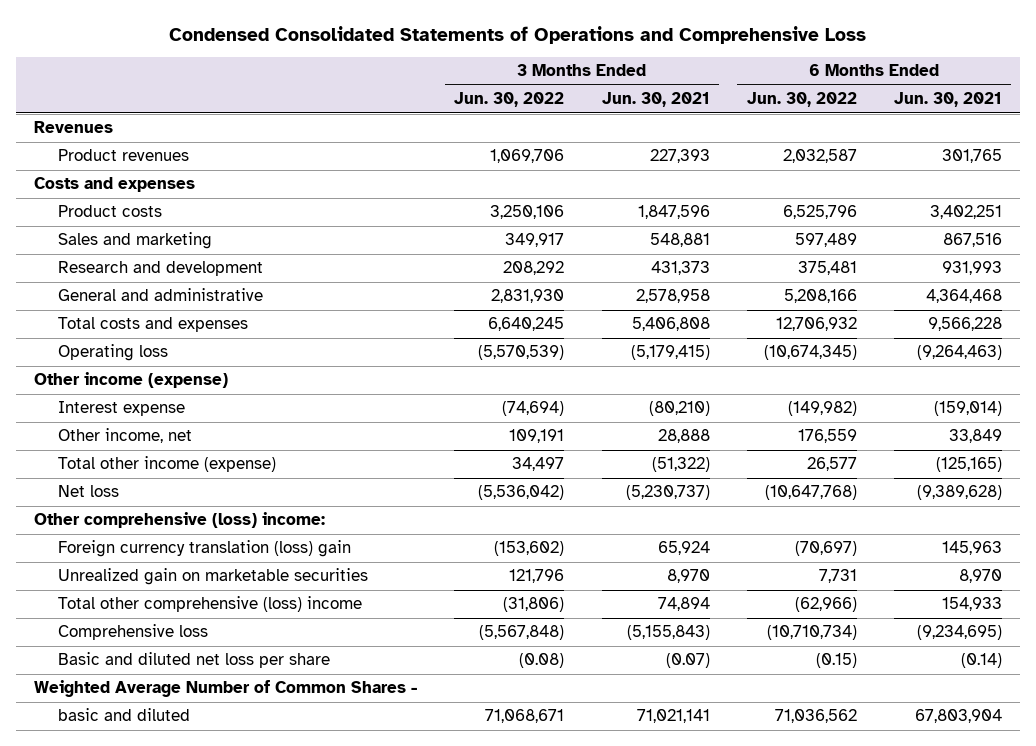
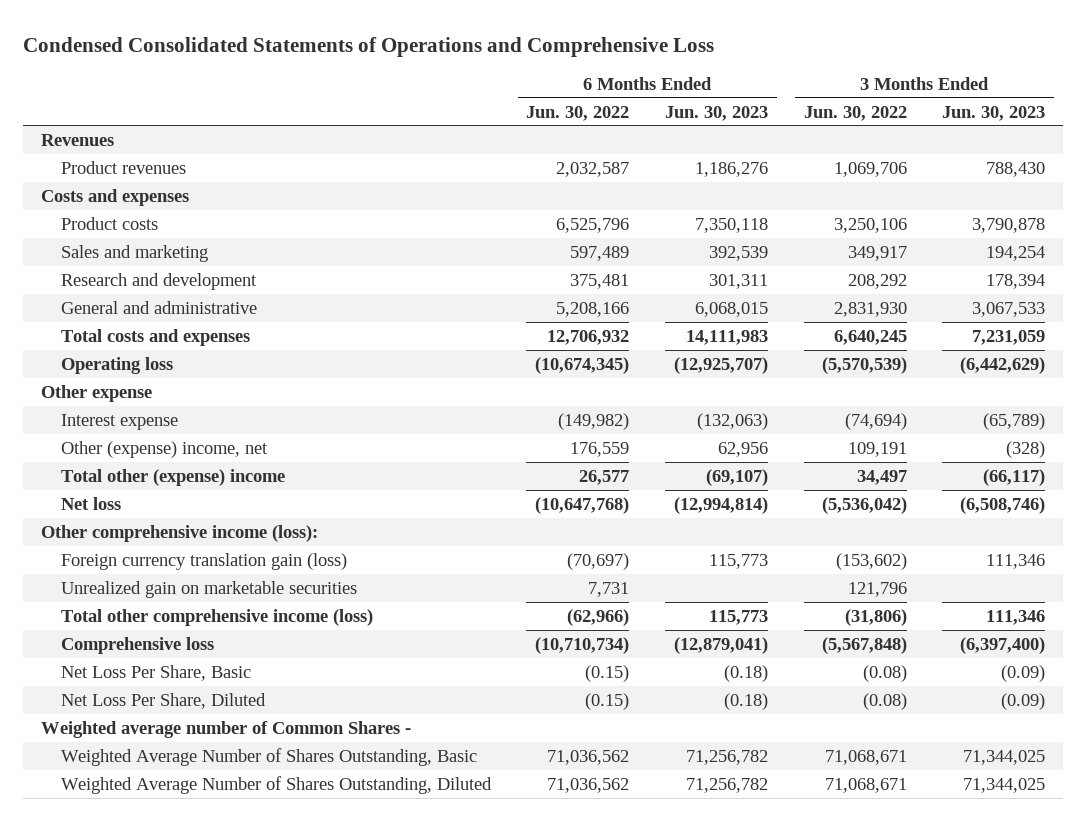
- | 3 Months Ended Jun. 30, 2022 | 3 Months Ended Jun. 30, 2021 | 6 Months Ended Jun. 30, 2022 | 6 Months Ended Jun. 30, 2021
+ | 6 Months Ended Jun. 30, 2022 | 6 Months Ended Jun. 30, 2023 | 3 Months Ended Jun. 30, 2022 | 3 Months Ended Jun. 30, 2023
- Other income (expense)
+ Other expense
- Other income, net | 109,191 | 28,888 | 176,559 | 33,849
- Total other income (expense) | 34,497 | (51,322) | 26,577 | (125,165)
+ Other (expense) income, net | 176,559 | 62,956 | 109,191 | (328)
+ Total other (expense) income | 26,577 | (69,107) | 34,497 | (66,117)
- Other comprehensive (loss) income:
- Foreign currency translation (loss) gain | (153,602) | 65,924 | (70,697) | 145,963
+ Other comprehensive income (loss):
+ Foreign currency translation gain (loss) | (70,697) | 115,773 | (153,602) | 111,346
- Total other comprehensive (loss) income | (31,806) | 74,894 | (62,966) | 154,933
+ Total other comprehensive income (loss) | (62,966) | 115,773 | (31,806) | 111,346
- Basic and diluted net loss per share | (0.08) | (0.07) | (0.15) | (0.14)
- Weighted Average Number of Common Shares -
- basic and diluted | 71,068,671 | 71,021,141 | 71,036,562 | 67,803,904
+ Net Loss Per Share, Basic | (0.15) | (0.18) | (0.08) | (0.09)
+ Net Loss Per Share, Diluted | (0.15) | (0.18) | (0.08) | (0.09)
+ Weighted average number of Common Shares -
+ Weighted Average Number of Shares Outstanding, Basic | 71,036,562 | 71,256,782 | 71,068,671 | 71,344,025
+ Weighted Average Number of Shares Outstanding, Diluted | 71,036,562 | 71,256,782 | 71,068,671 | 71,344,025

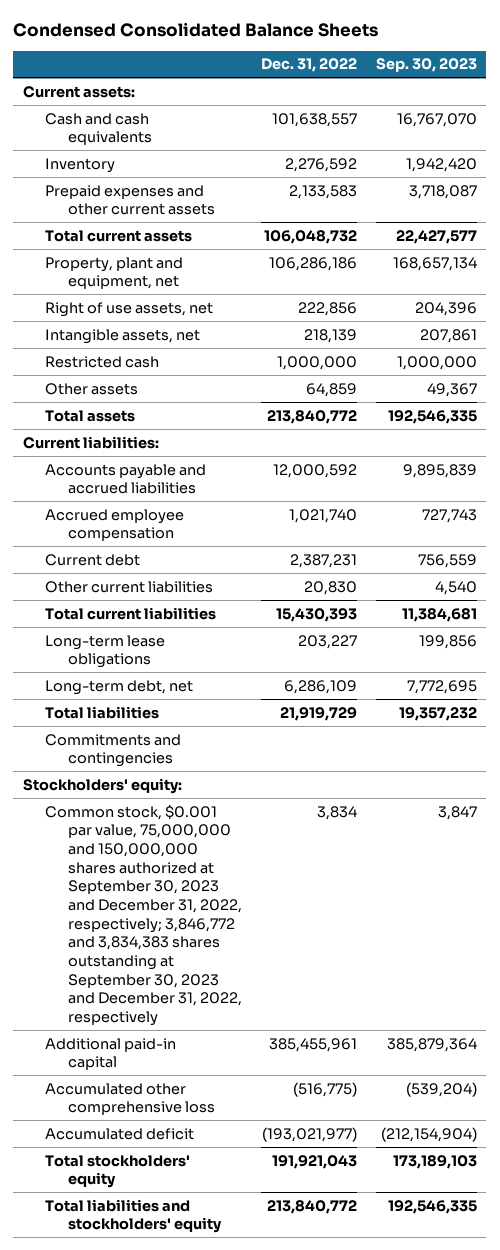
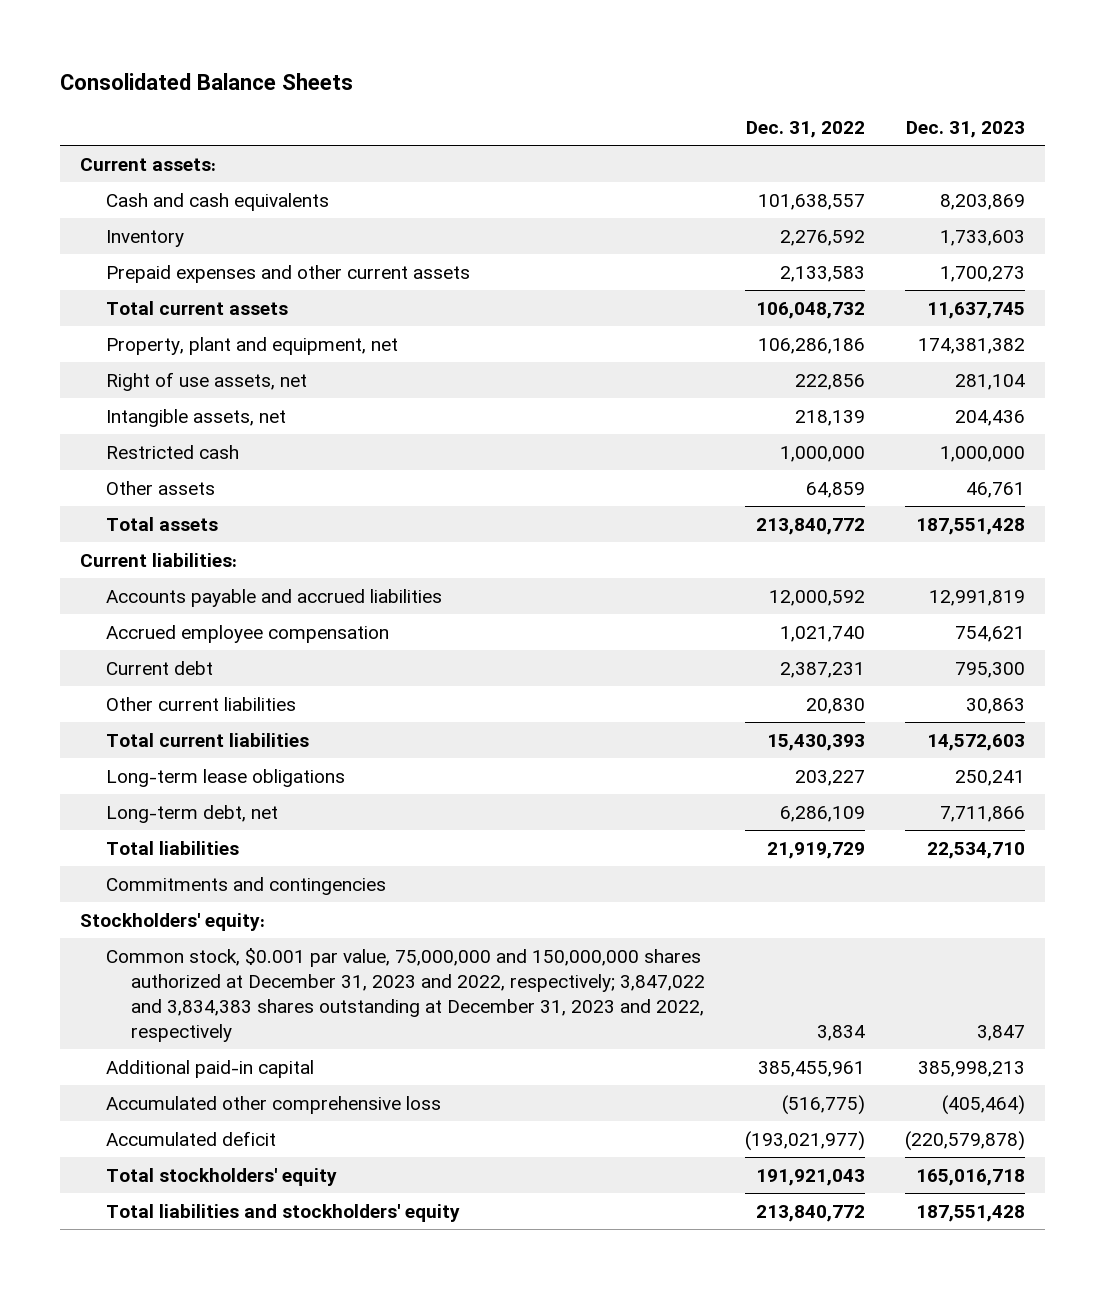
- Condensed Consolidated Balance Sheets
+ Consolidated Balance Sheets
- | Dec. 31, 2022 | Sep. 30, 2023
+ | Dec. 31, 2022 | Dec. 31, 2023
- Common stock, $0.001 par value, 75,000,000 and 150,000,000 shares authorized at September 30, 2023 and December 31, 2022, respectively; 3,846,772 and 3,834,383 shares outstanding at September 30, 2023 and December 31, 2022, respectively | 3,834 | 3,847
+ Common stock, $0.001 par value, 75,000,000 and 150,000,000 shares authorized at December 31, 2023 and 2022, respectively; 3,847,022 and 3,834,383 shares outstanding at December 31, 2023 and 2022, respectively | 3,834 | 3,847

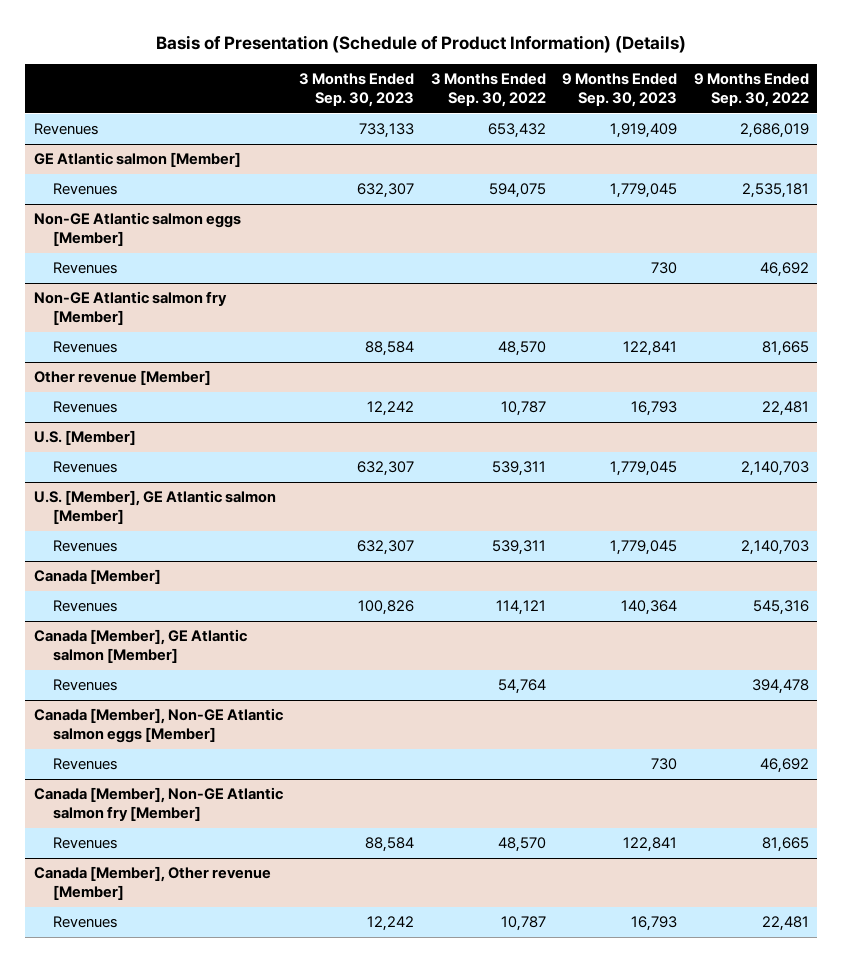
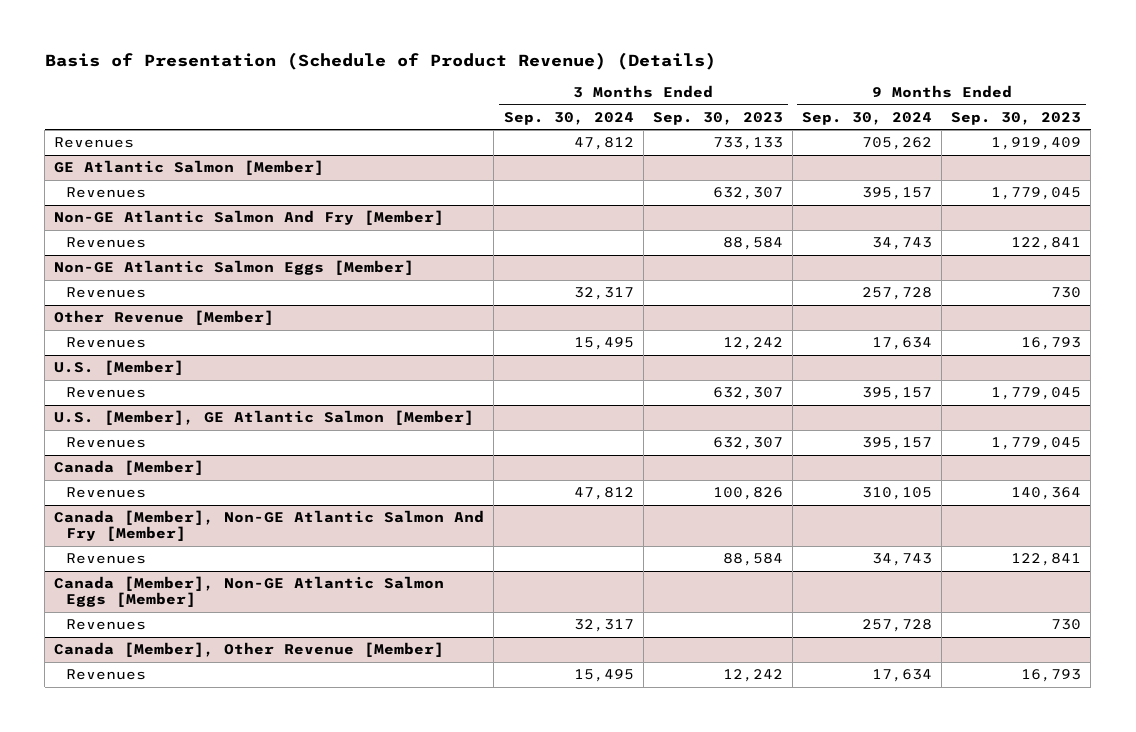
- Basis of Presentation (Schedule of Product Information) (Details)
+ Basis of Presentation (Schedule of Product Revenue) (Details)
- | 3 Months Ended Sep. 30, 2023 | 3 Months Ended Sep. 30, 2022 | 9 Months Ended Sep. 30, 2023 | 9 Months Ended Sep. 30, 2022
+ | 3 Months Ended Sep. 30, 2024 | 3 Months Ended Sep. 30, 2023 | 9 Months Ended Sep. 30, 2024 | 9 Months Ended Sep. 30, 2023
- GE Atlantic salmon [Member]
+ GE Atlantic Salmon [Member]
- Non-GE Atlantic salmon eggs [Member]
- Revenues | | | 730 | 46,692
- Non-GE Atlantic salmon fry [Member]
+ Non-GE Atlantic Salmon And Fry [Member]
- Other revenue [Member]
+ Non-GE Atlantic Salmon Eggs [Member]
+ Revenues | 32,317 | | 257,728 | 730
+ Other Revenue [Member]
- U.S. [Member], GE Atlantic salmon [Member]
+ U.S. [Member], GE Atlantic Salmon [Member]
- Canada [Member], GE Atlantic salmon [Member]
- Revenues | | 54,764 | | 394,478
- Canada [Member], Non-GE Atlantic salmon eggs [Member]
- Revenues | | | 730 | 46,692
- Canada [Member], Non-GE Atlantic salmon fry [Member]
+ Canada [Member], Non-GE Atlantic Salmon And Fry [Member]
- Canada [Member], Other revenue [Member]
+ Canada [Member], Non-GE Atlantic Salmon Eggs [Member]
+ Revenues | 32,317 | | 257,728 | 730
+ Canada [Member], Other Revenue [Member]

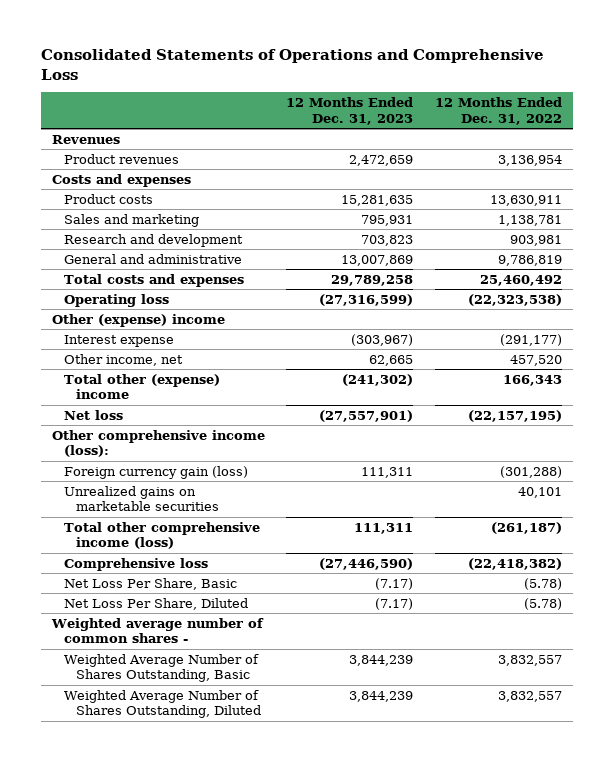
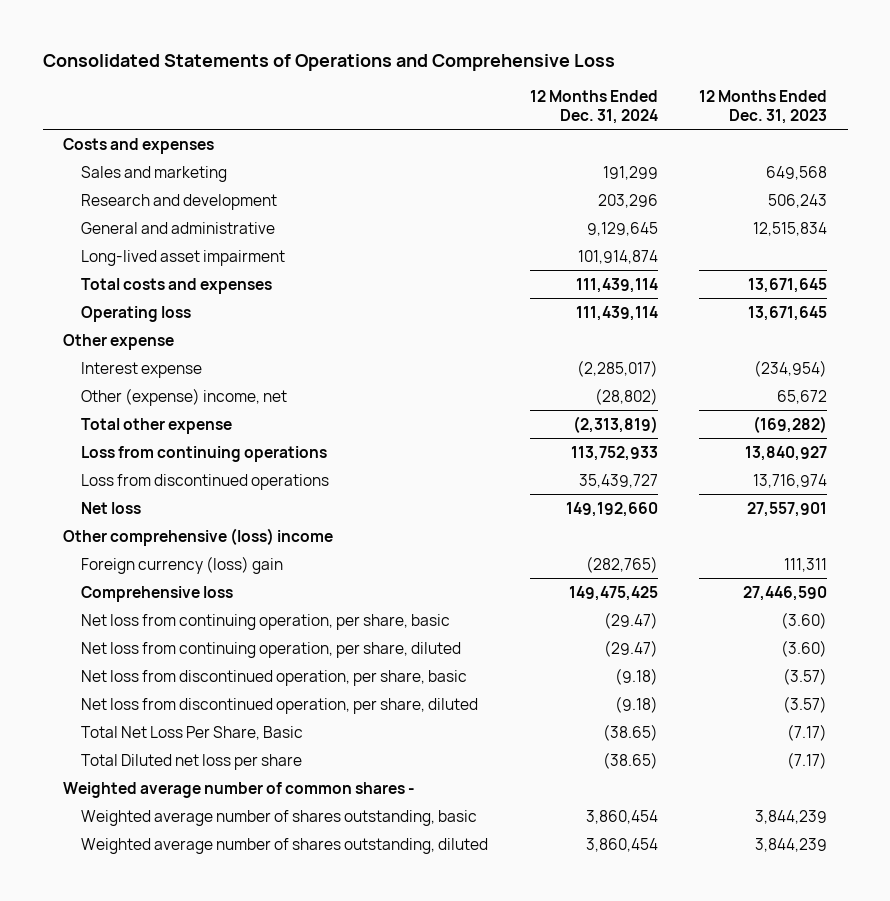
- | 12 Months Ended Dec. 31, 2023 | 12 Months Ended Dec. 31, 2022
+ | 12 Months Ended Dec. 31, 2024 | 12 Months Ended Dec. 31, 2023
- Revenues
- Product revenues | 2,472,659 | 3,136,954
- Product costs | 15,281,635 | 13,630,911
- Sales and marketing | 795,931 | 1,138,781
- Research and development | 703,823 | 903,981
- General and administrative | 13,007,869 | 9,786,819
- Total costs and expenses | 29,789,258 | 25,460,492
- Operating loss | (27,316,599) | (22,323,538)
- Other (expense) income
- Interest expense | (303,967) | (291,177)
- Other income, net | 62,665 | 457,520
- Total other (expense) income | (241,302) | 166,343
- Net loss | (27,557,901) | (22,157,195)
- Other comprehensive income (loss):
- Foreign currency gain (loss) | 111,311 | (301,288)
- Unrealized gains on marketable securities | | 40,101
- Total other comprehensive income (loss) | 111,311 | (261,187)
- Comprehensive loss | (27,446,590) | (22,418,382)
- Net Loss Per Share, Basic | (7.17) | (5.78)
- Net Loss Per Share, Diluted | (7.17) | (5.78)
+ Sales and marketing | 191,299 | 649,568
+ Research and development | 203,296 | 506,243
+ General and administrative | 9,129,645 | 12,515,834
+ Long-lived asset impairment | 101,914,874 |
+ Total costs and expenses | 111,439,114 | 13,671,645
+ Operating loss | 111,439,114 | 13,671,645
+ Other expense
+ Interest expense | (2,285,017) | (234,954)
+ Other (expense) income, net | (28,802) | 65,672
+ Total other expense | (2,313,819) | (169,282)
+ Loss from continuing operations | 113,752,933 | 13,840,927
+ Loss from discontinued operations | 35,439,727 | 13,716,974
+ Net loss | 149,192,660 | 27,557,901
+ Other comprehensive (loss) income
+ Foreign currency (loss) gain | (282,765) | 111,311
+ Comprehensive loss | 149,475,425 | 27,446,590
+ Net loss from continuing operation, per share, basic | (29.47) | (3.60)
+ Net loss from continuing operation, per share, diluted | (29.47) | (3.60)
+ Net loss from discontinued operation, per share, basic | (9.18) | (3.57)
+ Net loss from discontinued operation, per share, diluted | (9.18) | (3.57)
+ Total Net Loss Per Share, Basic | (38.65) | (7.17)
+ Total Diluted net loss per share | (38.65) | (7.17)
- Weighted Average Number of Shares Outstanding, Basic | 3,844,239 | 3,832,557
- Weighted Average Number of Shares Outstanding, Diluted | 3,844,239 | 3,832,557
+ Weighted average number of shares outstanding, basic | 3,860,454 | 3,844,239
+ Weighted average number of shares outstanding, diluted | 3,860,454 | 3,844,239

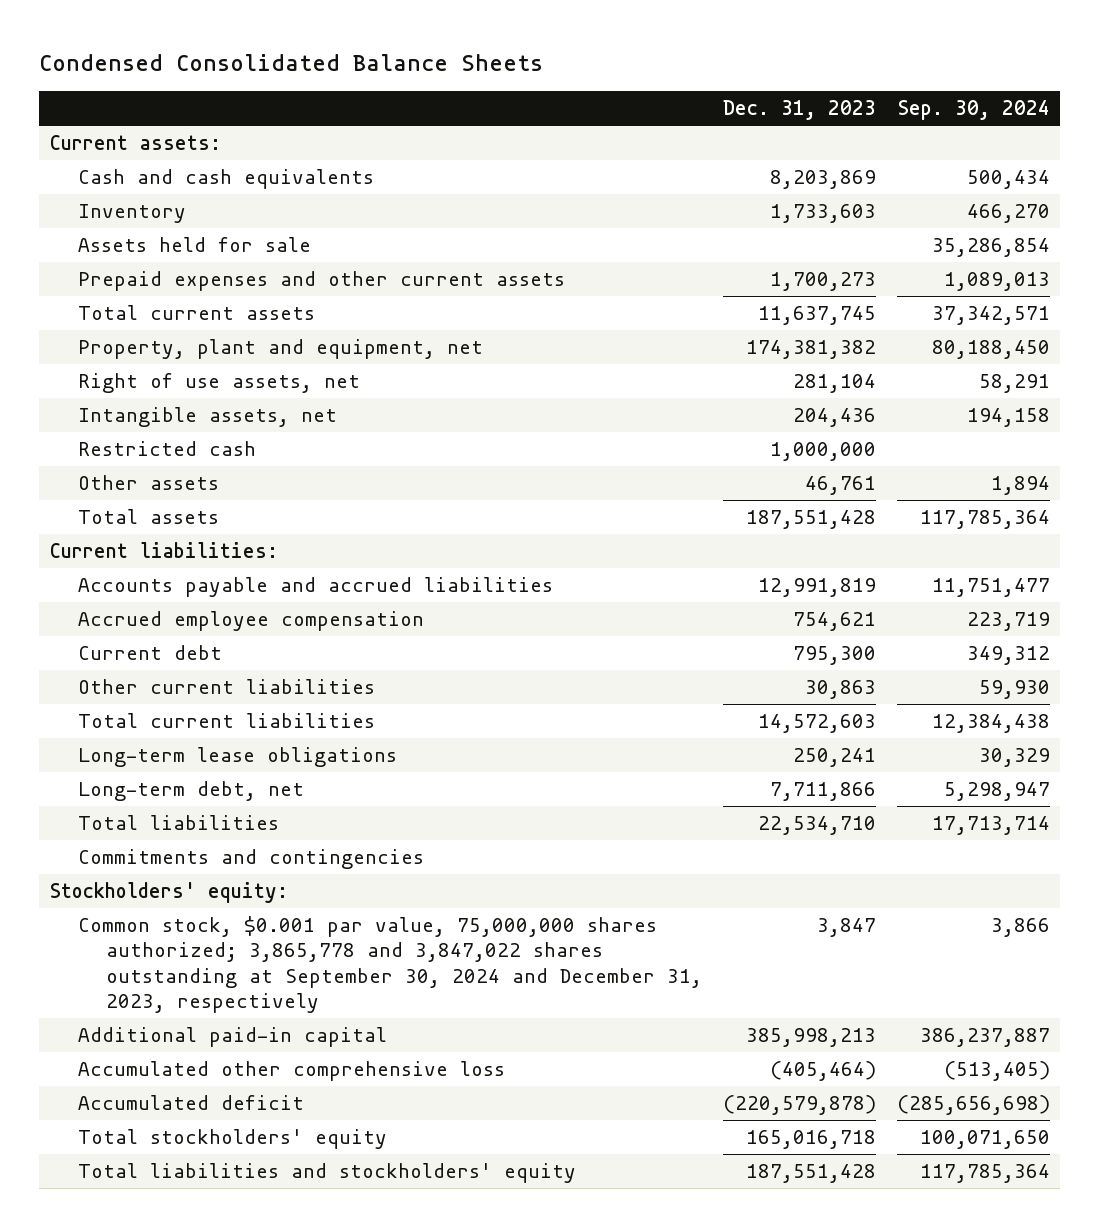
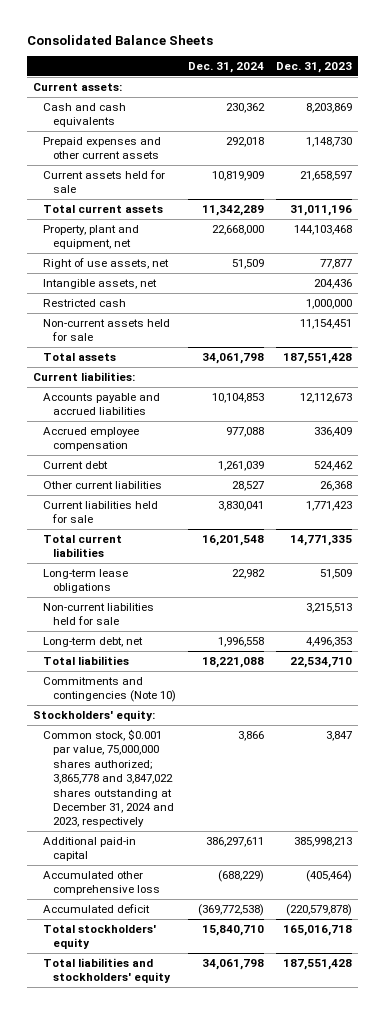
- Condensed Consolidated Balance Sheets
+ Consolidated Balance Sheets
- | Dec. 31, 2023 | Sep. 30, 2024
+ | Dec. 31, 2024 | Dec. 31, 2023
- Inventory | 1,733,603 | 466,270
- Assets held for sale | | 35,286,854
- Prepaid expenses and other current assets | 1,700,273 | 1,089,013
- Total current assets | 11,637,745 | 37,342,571
- Property, plant and equipment, net | 174,381,382 | 80,188,450
- Right of use assets, net | 281,104 | 58,291
+ Prepaid expenses and other current assets | 292,018 | 1,148,730
+ Current assets held for sale | 10,819,909 | 21,658,597
+ Total current assets | 11,342,289 | 31,011,196
+ Property, plant and equipment, net | 22,668,000 | 144,103,468
+ Right of use assets, net | 51,509 | 77,877
- Other assets | 46,761 | 1,894
+ Non-current assets held for sale | | 11,154,451
- Accounts payable and accrued liabilities | 12,991,819 | 11,751,477
- Accrued employee compensation | 754,621 | 223,719
- Current debt | 795,300 | 349,312
- Other current liabilities | 30,863 | 59,930
- Total current liabilities | 14,572,603 | 12,384,438
- Long-term lease obligations | 250,241 | 30,329
- Long-term debt, net | 7,711,866 | 5,298,947
+ Accounts payable and accrued liabilities | 10,104,853 | 12,112,673
+ Accrued employee compensation | 977,088 | 336,409
+ Current debt | 1,261,039 | 524,462
+ Other current liabilities | 28,527 | 26,368
+ Current liabilities held for sale | 3,830,041 | 1,771,423
+ Total current liabilities | 16,201,548 | 14,771,335
+ Long-term lease obligations | 22,982 | 51,509
+ Non-current liabilities held for sale | | 3,215,513
+ Long-term debt, net | 1,996,558 | 4,496,353
- Commitments and contingencies
+ Commitments and contingencies (Note 10)
- Common stock, $0.001 par value, 75,000,000 shares authorized; 3,865,778 and 3,847,022 shares outstanding at September 30, 2024 and December 31, 2023, respectively | 3,847 | 3,866
+ Common stock, $0.001 par value, 75,000,000 shares authorized; 3,865,778 and 3,847,022 shares outstanding at December 31, 2024 and 2023, respectively | 3,866 | 3,847

